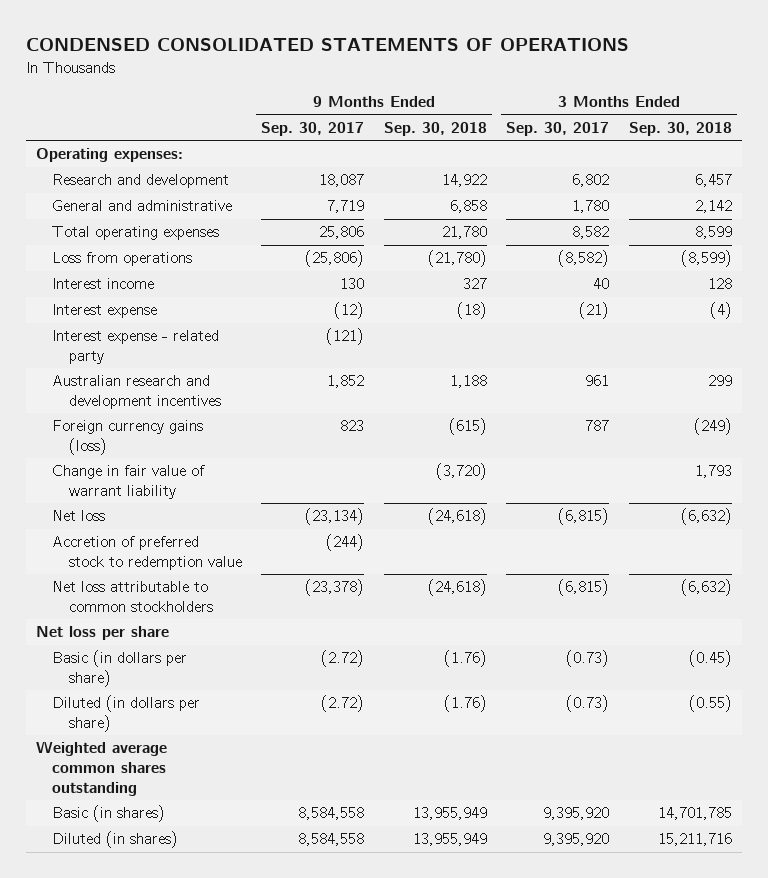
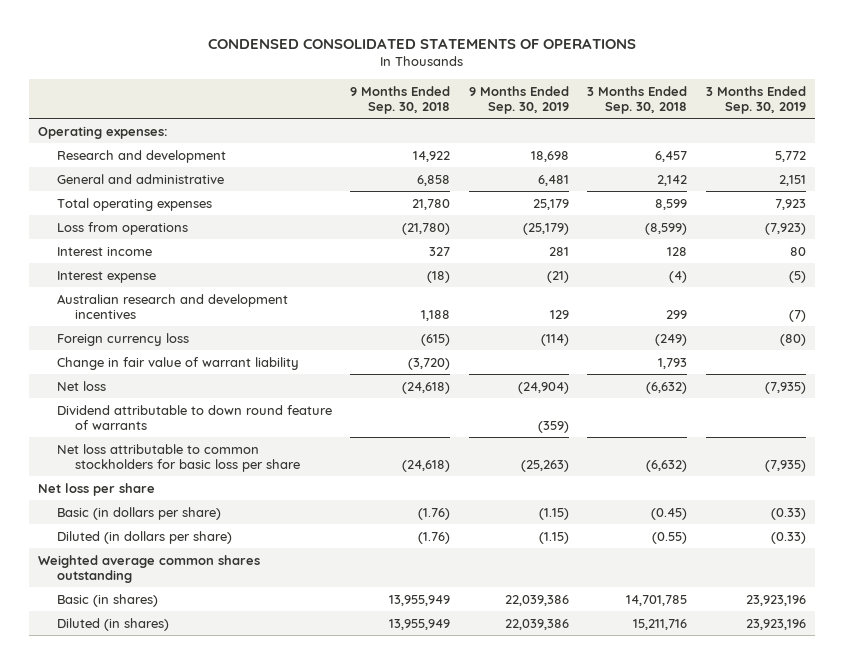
- | 9 Months Ended Sep. 30, 2017 | 9 Months Ended Sep. 30, 2018 | 3 Months Ended Sep. 30, 2017 | 3 Months Ended Sep. 30, 2018
+ | 9 Months Ended Sep. 30, 2018 | 9 Months Ended Sep. 30, 2019 | 3 Months Ended Sep. 30, 2018 | 3 Months Ended Sep. 30, 2019
- Interest expense - related party | (121) | | |
- Foreign currency gains (loss) | 823 | (615) | 787 | (249)
+ Foreign currency loss | (615) | (114) | (249) | (80)
- Accretion of preferred stock to redemption value | (244) | | |
- Net loss attributable to common stockholders | (23,378) | (24,618) | (6,815) | (6,632)
+ Dividend attributable to down round feature of warrants | | (359) | |
+ Net loss attributable to common stockholders for basic loss per share | (24,618) | (25,263) | (6,632) | (7,935)

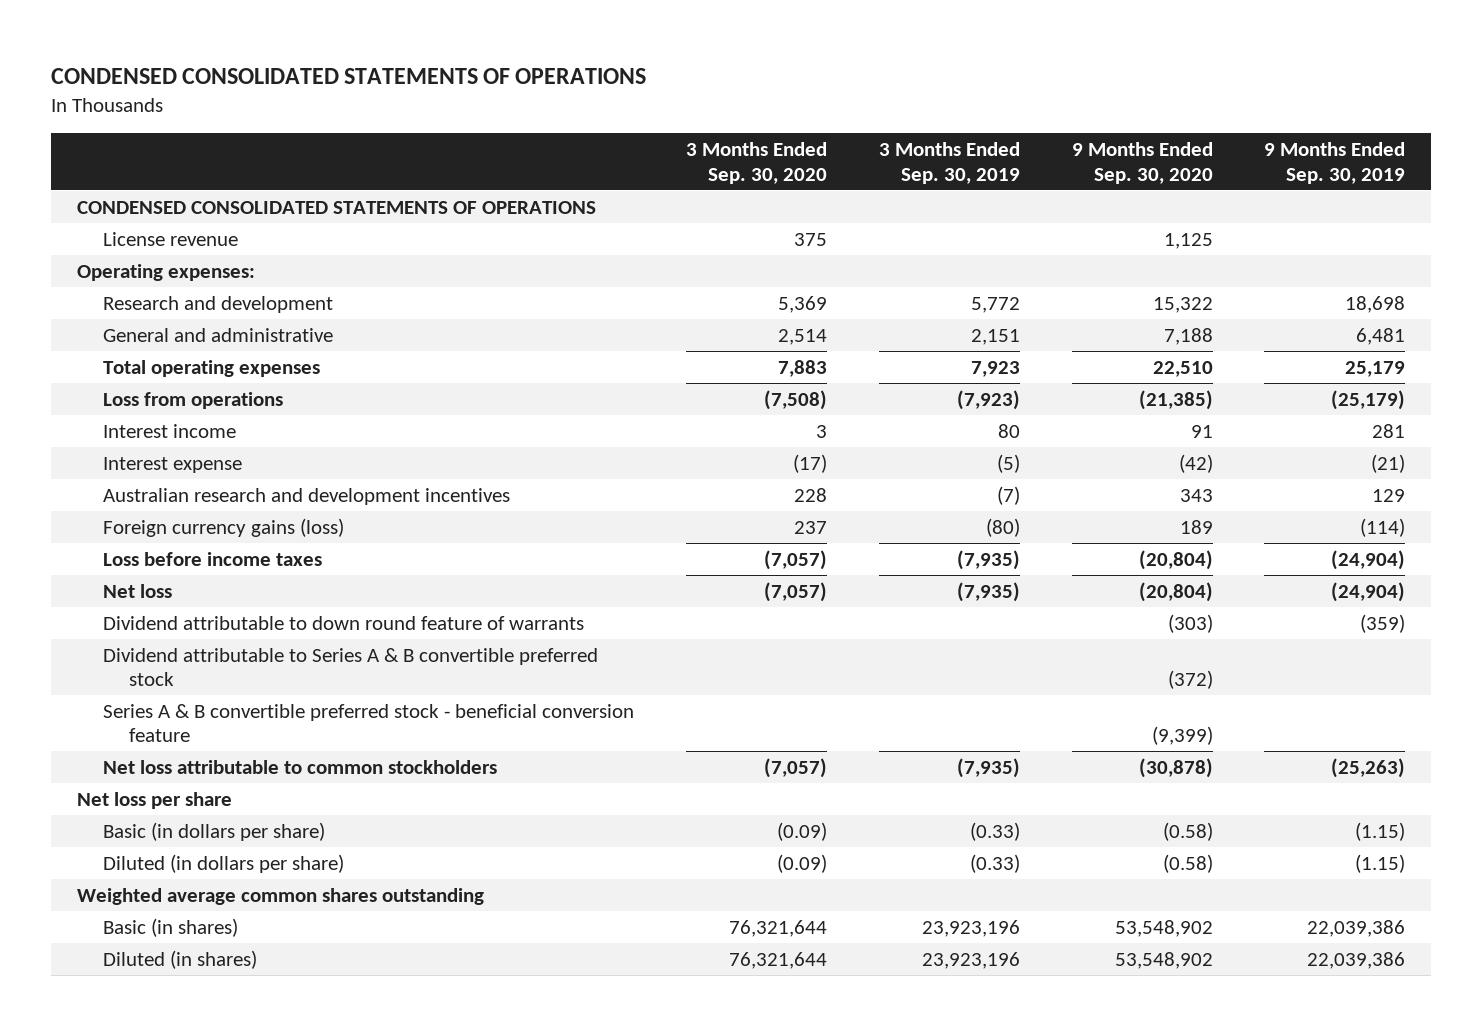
- | 9 Months Ended Sep. 30, 2018 | 9 Months Ended Sep. 30, 2019 | 3 Months Ended Sep. 30, 2018 | 3 Months Ended Sep. 30, 2019
+ | 3 Months Ended Sep. 30, 2020 | 3 Months Ended Sep. 30, 2019 | 9 Months Ended Sep. 30, 2020 | 9 Months Ended Sep. 30, 2019
+ CONDENSED CONSOLIDATED STATEMENTS OF OPERATIONS
+ License revenue | 375 | | 1,125 |
- Foreign currency loss | (615) | (114) | (249) | (80)
- Change in fair value of warrant liability | (3,720) | | 1,793 |
+ Foreign currency gains (loss) | 237 | (80) | 189 | (114)
+ Loss before income taxes | (7,057) | (7,935) | (20,804) | (24,904)
- Net loss attributable to common stockholders for basic loss per share | (24,618) | (25,263) | (6,632) | (7,935)
+ Dividend attributable to Series A & B convertible preferred stock | | | (372) |
+ Series A & B convertible preferred stock - beneficial conversion feature | | | (9,399) |
+ Net loss attributable to common stockholders | (7,057) | (7,935) | (30,878) | (25,263)

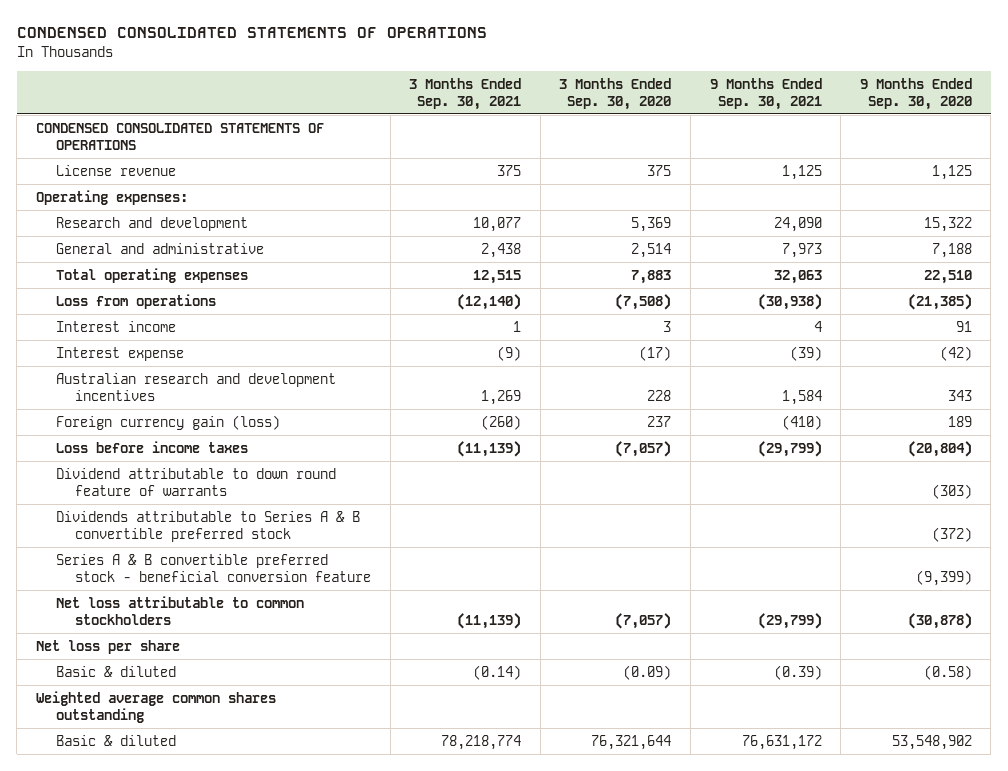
- | 3 Months Ended Sep. 30, 2020 | 3 Months Ended Sep. 30, 2019 | 9 Months Ended Sep. 30, 2020 | 9 Months Ended Sep. 30, 2019
+ | 3 Months Ended Sep. 30, 2021 | 3 Months Ended Sep. 30, 2020 | 9 Months Ended Sep. 30, 2021 | 9 Months Ended Sep. 30, 2020
- Foreign currency gains (loss) | 237 | (80) | 189 | (114)
+ Foreign currency gain (loss) | (260) | 237 | (410) | 189
- Net loss | (7,057) | (7,935) | (20,804) | (24,904)
- Dividend attributable to Series A & B convertible preferred stock | | | (372) |
+ Dividends attributable to Series A & B convertible preferred stock | | | | (372)
- Basic (in dollars per share) | (0.09) | (0.33) | (0.58) | (1.15)
- Diluted (in dollars per share) | (0.09) | (0.33) | (0.58) | (1.15)
+ Basic & diluted | (0.14) | (0.09) | (0.39) | (0.58)
- Basic (in shares) | 76,321,644 | 23,923,196 | 53,548,902 | 22,039,386
- Diluted (in shares) | 76,321,644 | 23,923,196 | 53,548,902 | 22,039,386
+ Basic & diluted | 78,218,774 | 76,321,644 | 76,631,172 | 53,548,902

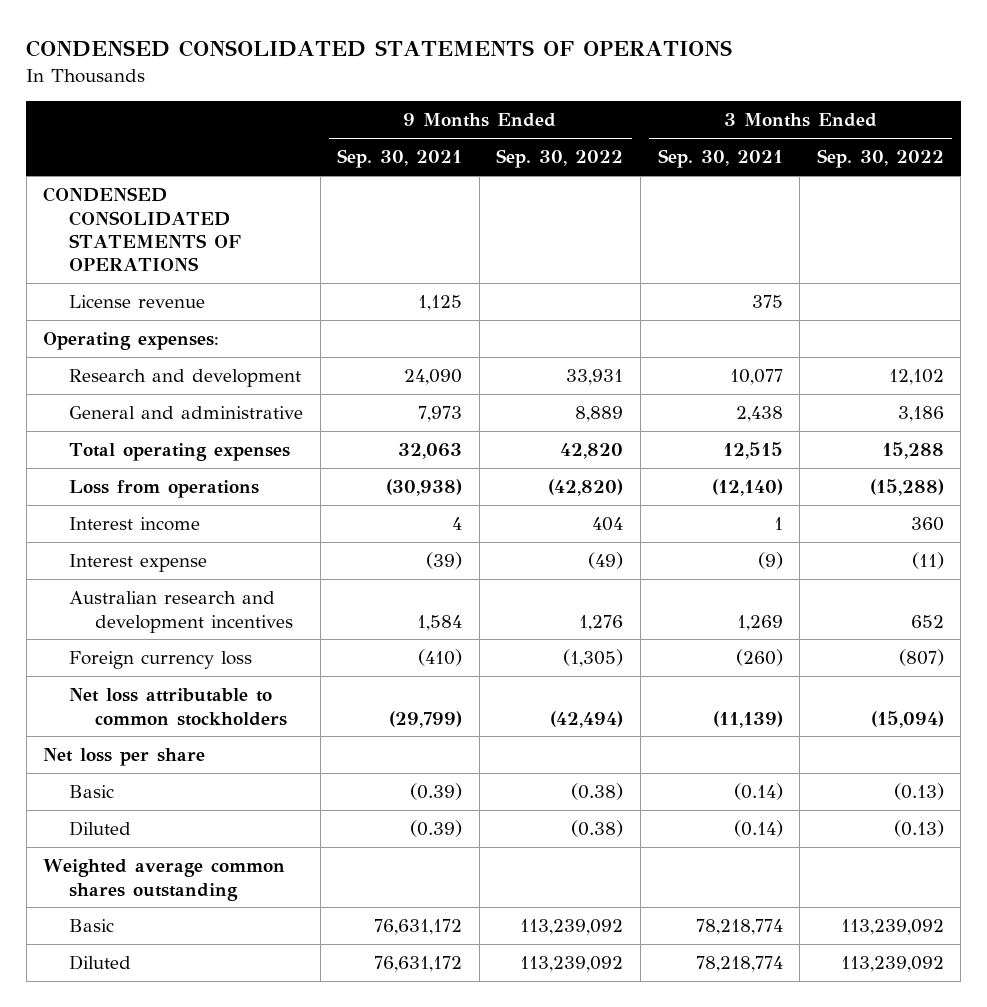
- | 3 Months Ended Sep. 30, 2021 | 3 Months Ended Sep. 30, 2020 | 9 Months Ended Sep. 30, 2021 | 9 Months Ended Sep. 30, 2020
+ | 9 Months Ended Sep. 30, 2021 | 9 Months Ended Sep. 30, 2022 | 3 Months Ended Sep. 30, 2021 | 3 Months Ended Sep. 30, 2022
- Foreign currency gain (loss) | (260) | 237 | (410) | 189
- Loss before income taxes | (11,139) | (7,057) | (29,799) | (20,804)
- Dividend attributable to down round feature of warrants | | | | (303)
- Dividends attributable to Series A & B convertible preferred stock | | | | (372)
- Series A & B convertible preferred stock - beneficial conversion feature | | | | (9,399)
+ Foreign currency loss | (410) | (1,305) | (260) | (807)
- Basic & diluted | (0.14) | (0.09) | (0.39) | (0.58)
+ Basic | (0.39) | (0.38) | (0.14) | (0.13)
+ Diluted | (0.39) | (0.38) | (0.14) | (0.13)
- Basic & diluted | 78,218,774 | 76,321,644 | 76,631,172 | 53,548,902
+ Basic | 76,631,172 | 113,239,092 | 78,218,774 | 113,239,092
+ Diluted | 76,631,172 | 113,239,092 | 78,218,774 | 113,239,092

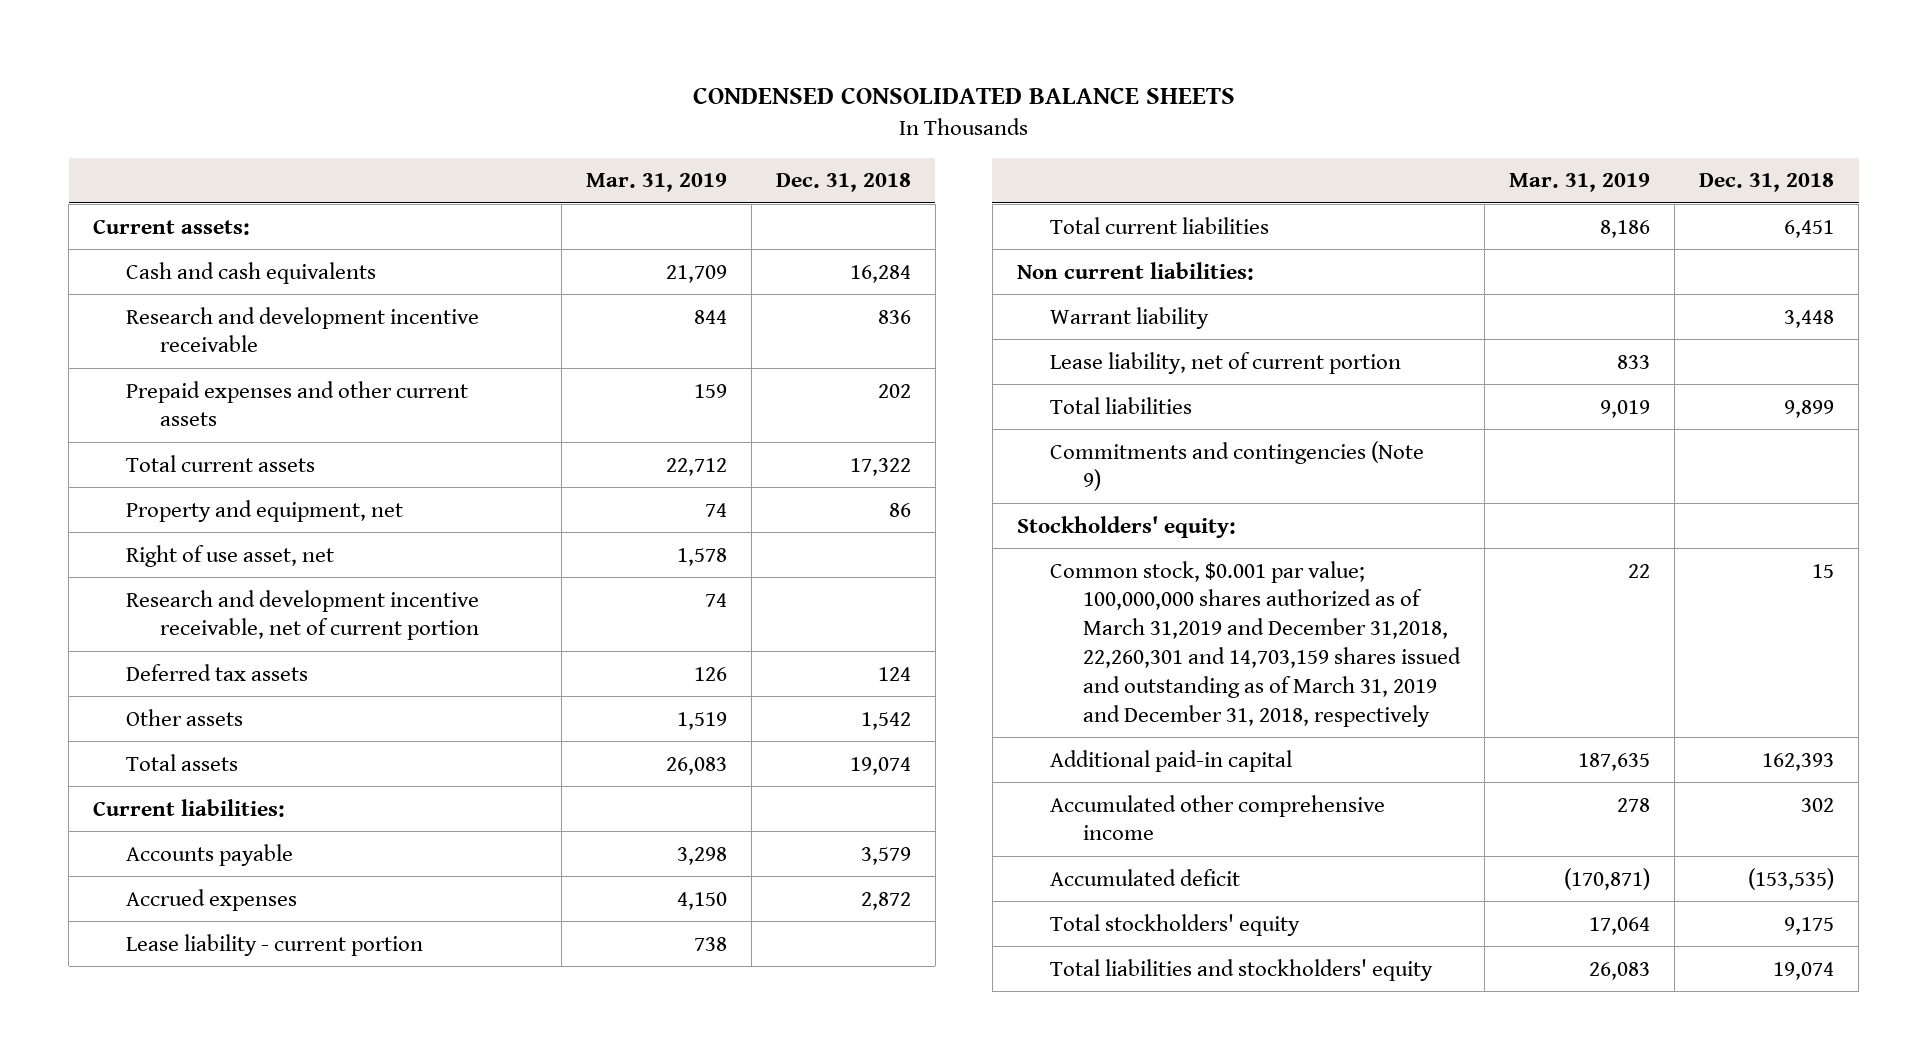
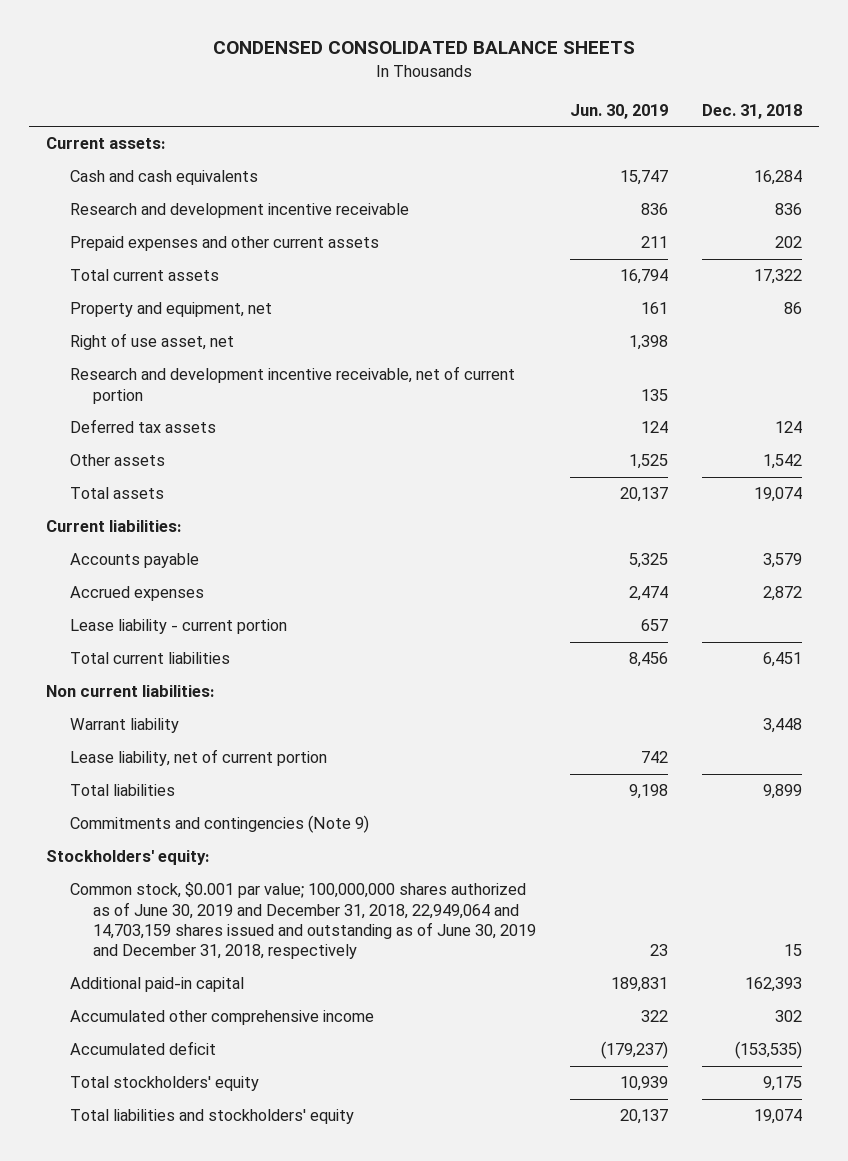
- | Mar. 31, 2019 | Dec. 31, 2018
+ | Jun. 30, 2019 | Dec. 31, 2018
- Common stock, $0.001 par value; 100,000,000 shares authorized as of March 31,2019 and December 31,2018, 22,260,301 and 14,703,159 shares issued and outstanding as of March 31, 2019 and December 31, 2018, respectively | 22 | 15
+ Common stock, $0.001 par value; 100,000,000 shares authorized as of June 30, 2019 and December 31, 2018, 22,949,064 and 14,703,159 shares issued and outstanding as of June 30, 2019 and December 31, 2018, respectively | 23 | 15

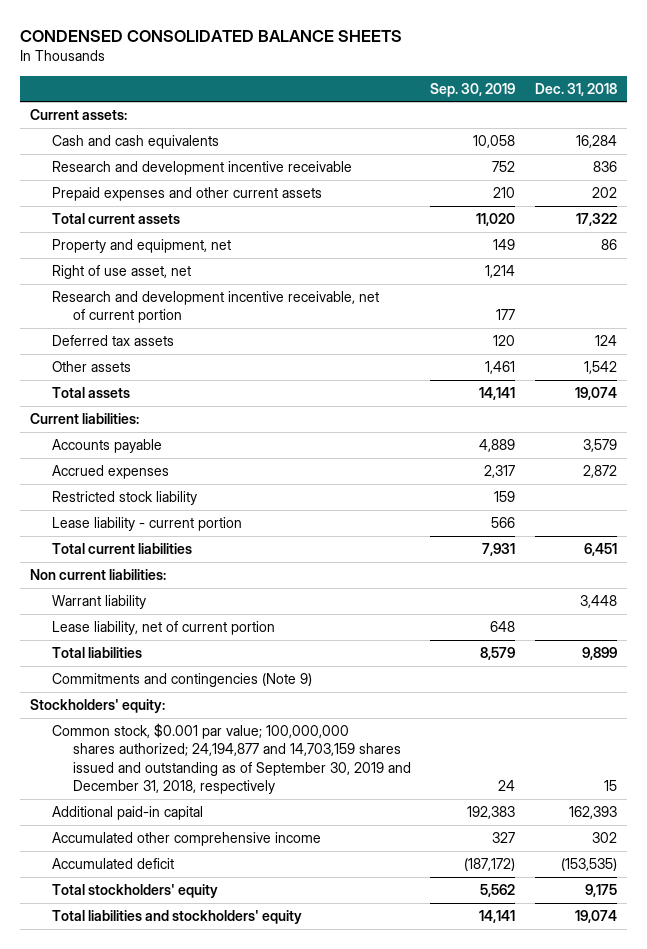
- | Jun. 30, 2019 | Dec. 31, 2018
+ | Sep. 30, 2019 | Dec. 31, 2018
+ Restricted stock liability | 159 |
- Common stock, $0.001 par value; 100,000,000 shares authorized as of June 30, 2019 and December 31, 2018, 22,949,064 and 14,703,159 shares issued and outstanding as of June 30, 2019 and December 31, 2018, respectively | 23 | 15
+ Common stock, $0.001 par value; 100,000,000 shares authorized; 24,194,877 and 14,703,159 shares issued and outstanding as of September 30, 2019 and December 31, 2018, respectively | 24 | 15

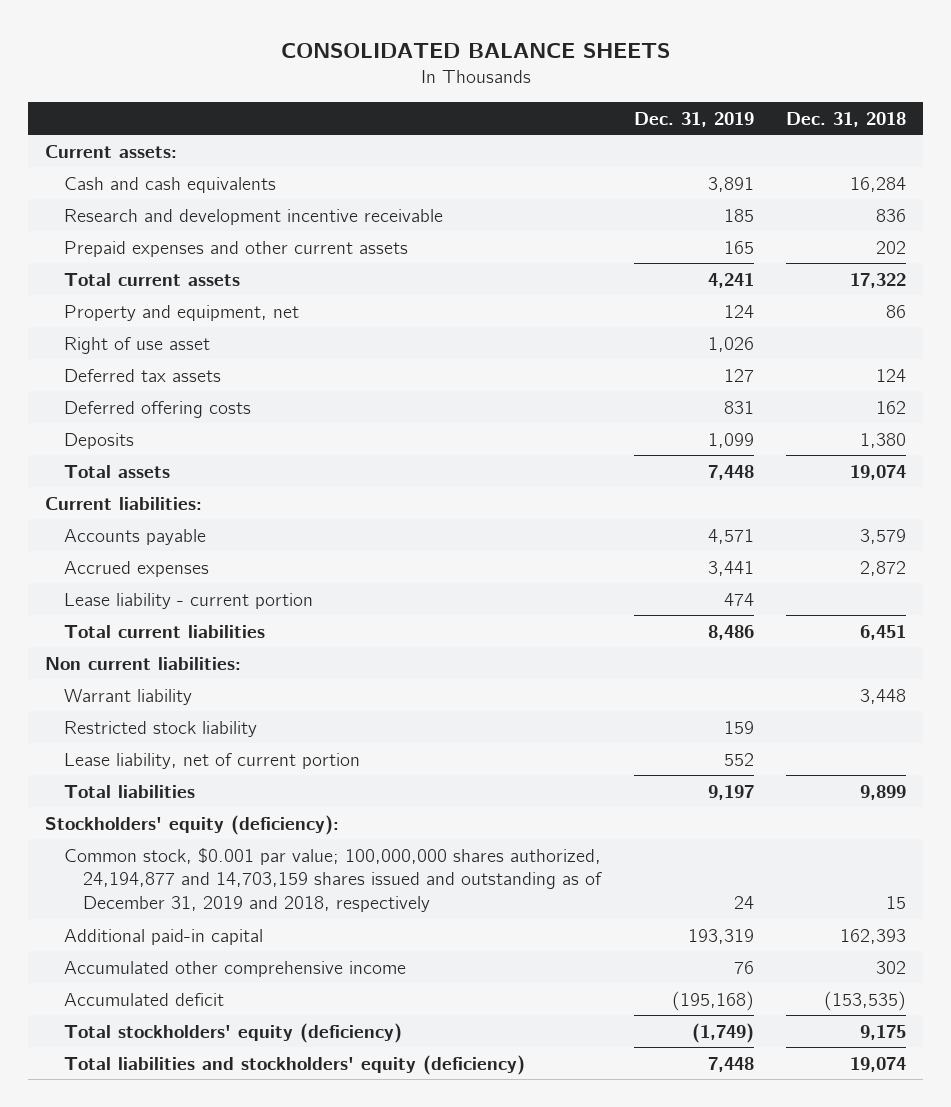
- CONDENSED CONSOLIDATED BALANCE SHEETS
+ CONSOLIDATED BALANCE SHEETS
- | Sep. 30, 2019 | Dec. 31, 2018
+ | Dec. 31, 2019 | Dec. 31, 2018
- Right of use asset, net | 1,214 |
- Research and development incentive receivable, net of current portion | 177 |
+ Right of use asset | 1,026 |
- Other assets | 1,461 | 1,542
+ Deferred offering costs | 831 | 162
+ Deposits | 1,099 | 1,380
moved down: Restricted stock liability | 159 |
- Commitments and contingencies (Note 9)
- Stockholders' equity:
- Common stock, $0.001 par value; 100,000,000 shares authorized; 24,194,877 and 14,703,159 shares issued and outstanding as of September 30, 2019 and December 31, 2018, respectively | 24 | 15
+ Stockholders' equity (deficiency):
+ Common stock, $0.001 par value; 100,000,000 shares authorized, 24,194,877 and 14,703,159 shares issued and outstanding as of December 31, 2019 and 2018, respectively | 24 | 15
- Total stockholders' equity | 5,562 | 9,175
- Total liabilities and stockholders' equity | 14,141 | 19,074
+ Total stockholders' equity (deficiency) | (1,749) | 9,175
+ Total liabilities and stockholders' equity (deficiency) | 7,448 | 19,074

